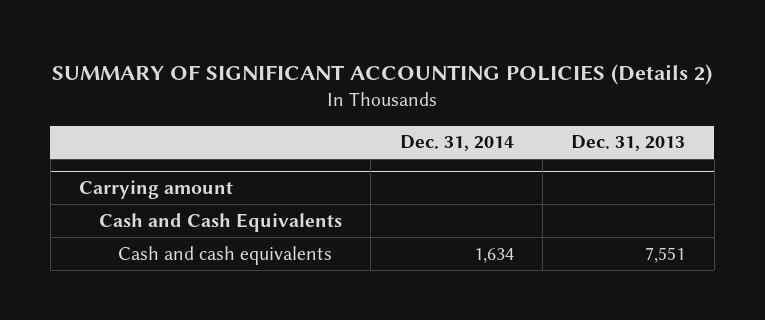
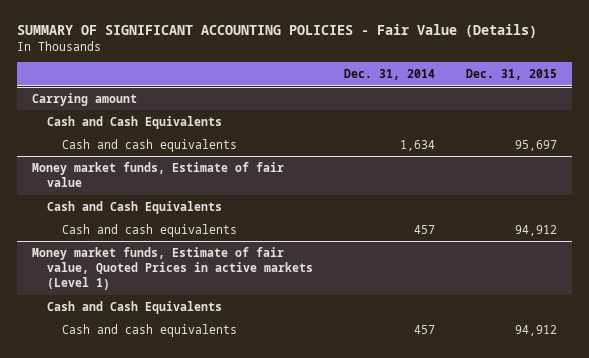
- SUMMARY OF SIGNIFICANT ACCOUNTING POLICIES (Details 2)
+ SUMMARY OF SIGNIFICANT ACCOUNTING POLICIES - Fair Value (Details)
- | Dec. 31, 2014 | Dec. 31, 2013
+ | Dec. 31, 2014 | Dec. 31, 2015
+ Money market funds, Estimate of fair value
+ Cash and Cash Equivalents
+ Cash and cash equivalents | 457 | 94,912
+ Money market funds, Estimate of fair value, Quoted Prices in active markets (Level 1)
+ Cash and Cash Equivalents
+ Cash and cash equivalents | 457 | 94,912

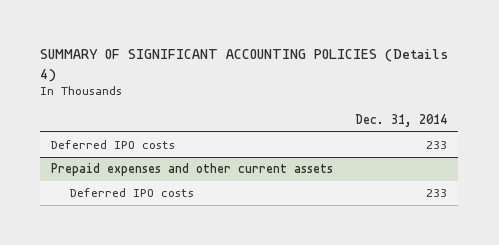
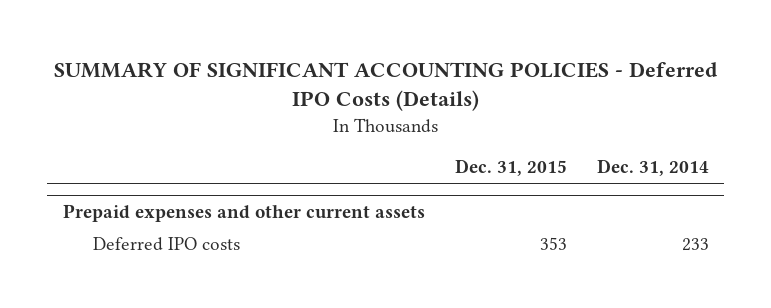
- SUMMARY OF SIGNIFICANT ACCOUNTING POLICIES (Details 4)
+ SUMMARY OF SIGNIFICANT ACCOUNTING POLICIES - Deferred IPO Costs (Details)
- | Dec. 31, 2014
+ | Dec. 31, 2015 | Dec. 31, 2014
- Deferred IPO costs | 233

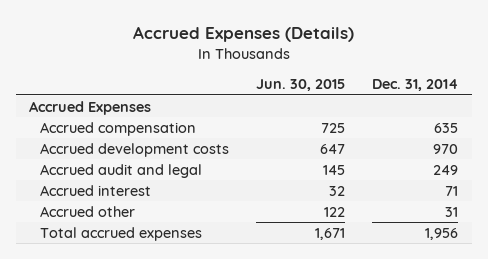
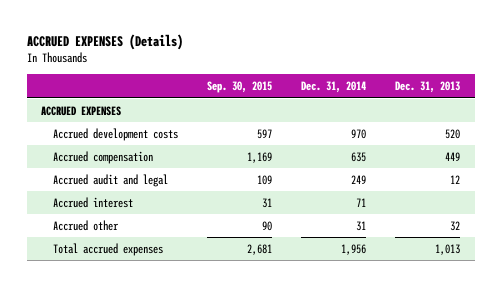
- Accrued Expenses (Details)
+ ACCRUED EXPENSES (Details)
- | Jun. 30, 2015 | Dec. 31, 2014
+ | Sep. 30, 2015 | Dec. 31, 2014 | Dec. 31, 2013
- Accrued Expenses
+ ACCRUED EXPENSES
moved down: Accrued compensation | 1,169 | 635 | 449

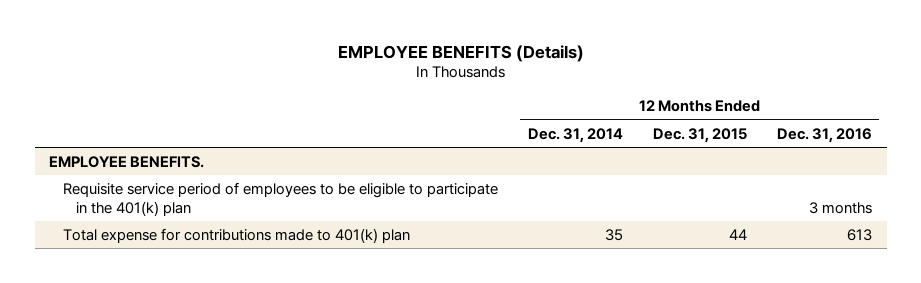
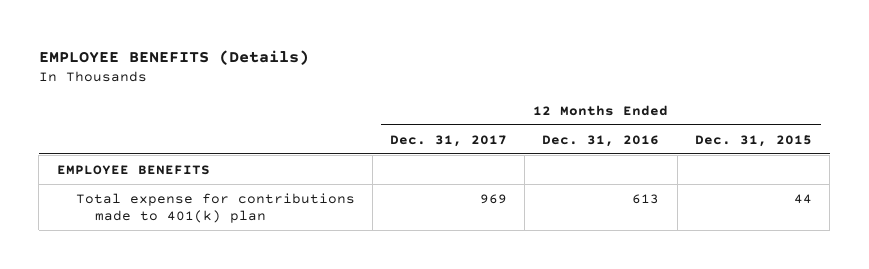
- | 12 Months Ended Dec. 31, 2014 | 12 Months Ended Dec. 31, 2015 | 12 Months Ended Dec. 31, 2016
+ | 12 Months Ended Dec. 31, 2017 | 12 Months Ended Dec. 31, 2016 | 12 Months Ended Dec. 31, 2015
- EMPLOYEE BENEFITS.
- Requisite service period of employees to be eligible to participate in the 401(k) plan | | | 3 months
+ EMPLOYEE BENEFITS

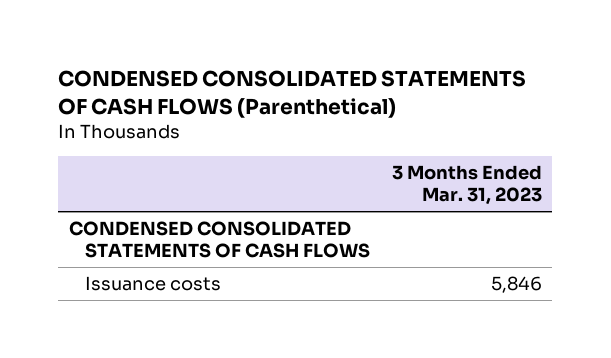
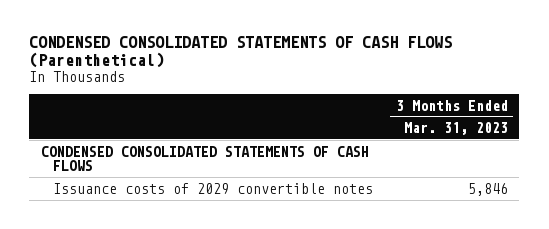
- Issuance costs | 5,846
+ Issuance costs of 2029 convertible notes | 5,846

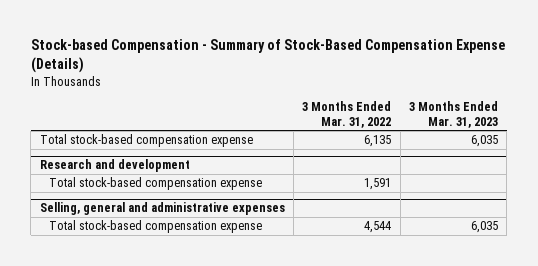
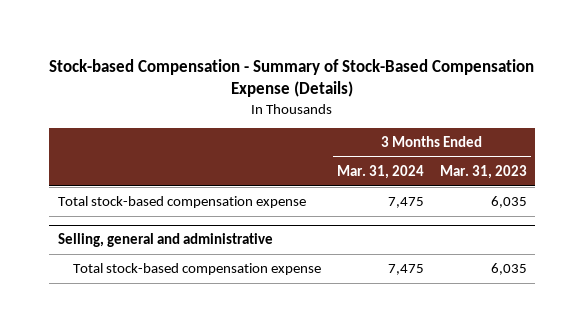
- | 3 Months Ended Mar. 31, 2022 | 3 Months Ended Mar. 31, 2023
+ | 3 Months Ended Mar. 31, 2024 | 3 Months Ended Mar. 31, 2023
- Research and development
- Total stock-based compensation expense | 1,591 |
- Selling, general and administrative expenses
+ Selling, general and administrative

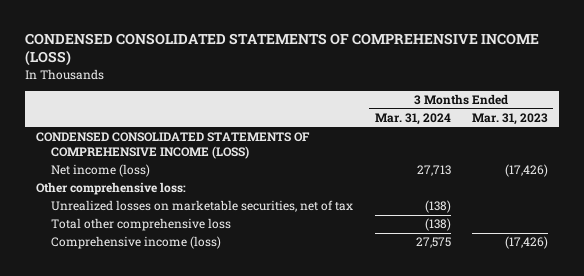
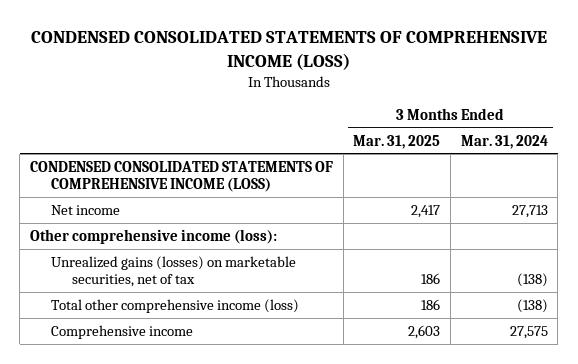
- | 3 Months Ended Mar. 31, 2024 | 3 Months Ended Mar. 31, 2023
+ | 3 Months Ended Mar. 31, 2025 | 3 Months Ended Mar. 31, 2024
- Net income (loss) | 27,713 | (17,426)
- Other comprehensive loss:
- Unrealized losses on marketable securities, net of tax | (138) |
- Total other comprehensive loss | (138) |
- Comprehensive income (loss) | 27,575 | (17,426)
+ Net income | 2,417 | 27,713
+ Other comprehensive income (loss):
+ Unrealized gains (losses) on marketable securities, net of tax | 186 | (138)
+ Total other comprehensive income (loss) | 186 | (138)
+ Comprehensive income | 2,603 | 27,575

